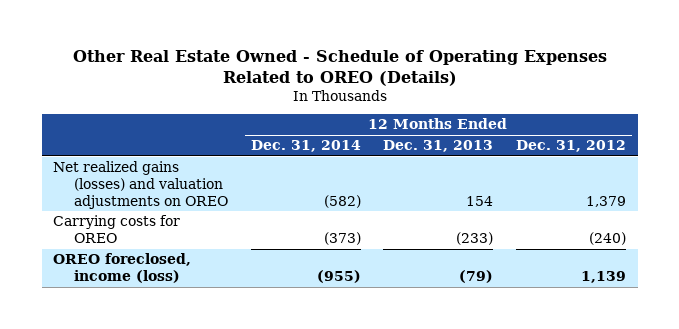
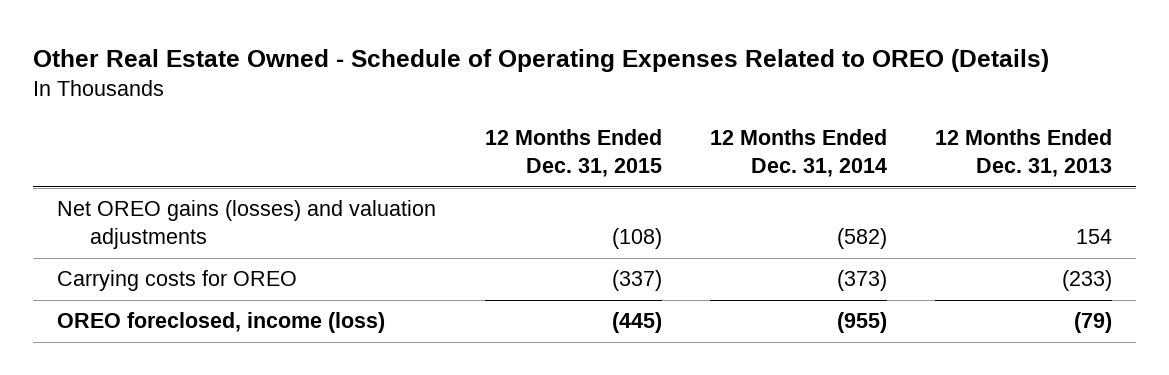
- | 12 Months Ended Dec. 31, 2014 | 12 Months Ended Dec. 31, 2013 | 12 Months Ended Dec. 31, 2012
+ | 12 Months Ended Dec. 31, 2015 | 12 Months Ended Dec. 31, 2014 | 12 Months Ended Dec. 31, 2013
- Net realized gains (losses) and valuation adjustments on OREO | (582) | 154 | 1,379
+ Net OREO gains (losses) and valuation adjustments | (108) | (582) | 154

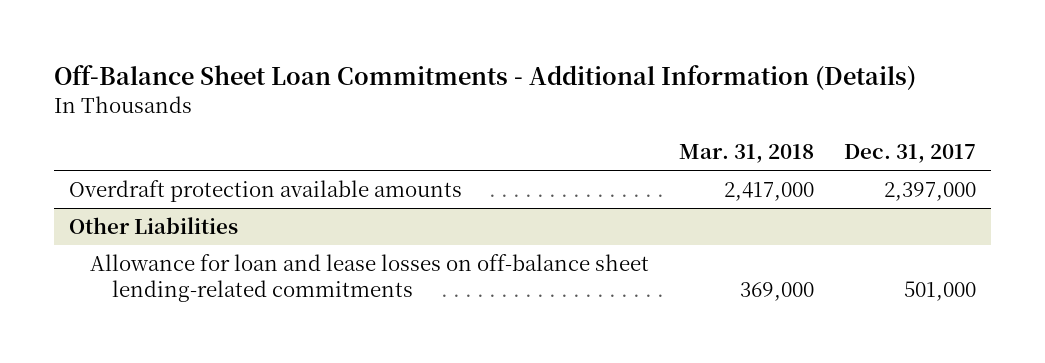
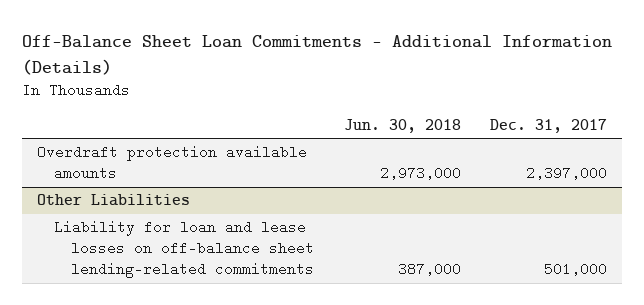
- | Mar. 31, 2018 | Dec. 31, 2017
+ | Jun. 30, 2018 | Dec. 31, 2017
@ Other Liabilities
- Allowance for loan and lease losses on off-balance sheet lending-related commitments | 369,000 | 501,000
+ Liability for loan and lease losses on off-balance sheet lending-related commitments | 387,000 | 501,000

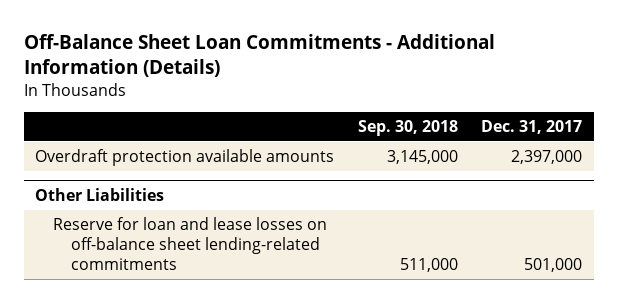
- | Jun. 30, 2018 | Dec. 31, 2017
+ | Sep. 30, 2018 | Dec. 31, 2017
@ Other Liabilities
- Liability for loan and lease losses on off-balance sheet lending-related commitments | 387,000 | 501,000
+ Reserve for loan and lease losses on off-balance sheet lending-related commitments | 511,000 | 501,000

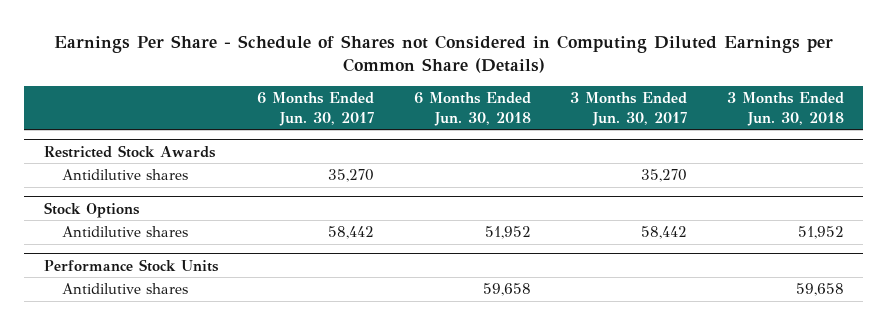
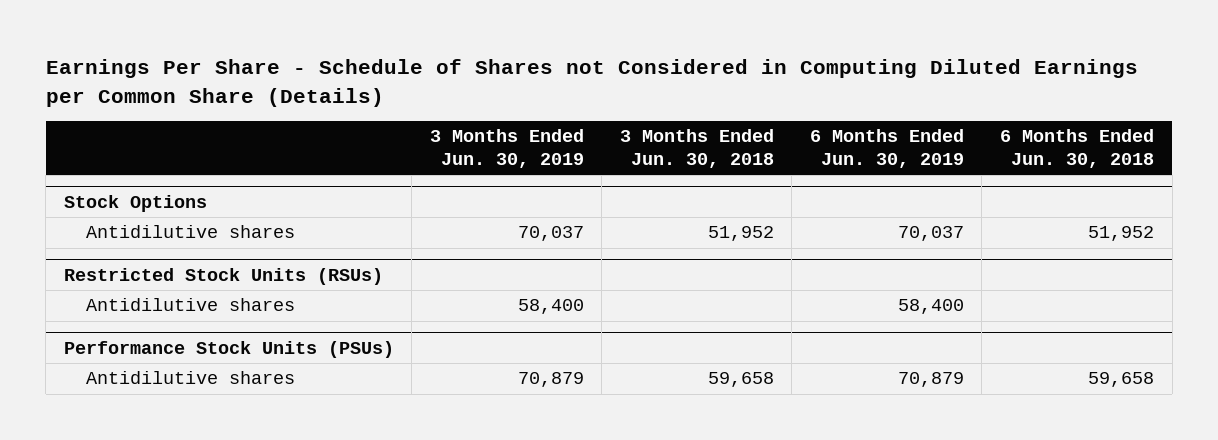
- | 6 Months Ended Jun. 30, 2017 | 6 Months Ended Jun. 30, 2018 | 3 Months Ended Jun. 30, 2017 | 3 Months Ended Jun. 30, 2018
+ | 3 Months Ended Jun. 30, 2019 | 3 Months Ended Jun. 30, 2018 | 6 Months Ended Jun. 30, 2019 | 6 Months Ended Jun. 30, 2018
- Restricted Stock Awards
- Antidilutive shares | 35,270 | | 35,270 |
- Performance Stock Units
+ Restricted Stock Units (RSUs)
+ Antidilutive shares | 58,400 | | 58,400 |
+ Performance Stock Units (PSUs)

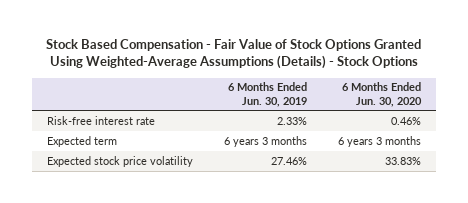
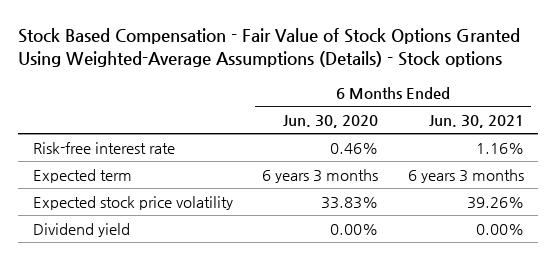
- Stock Based Compensation - Fair Value of Stock Options Granted Using Weighted-Average Assumptions (Details) - Stock Options
+ Stock Based Compensation - Fair Value of Stock Options Granted Using Weighted-Average Assumptions (Details) - Stock options
- | 6 Months Ended Jun. 30, 2019 | 6 Months Ended Jun. 30, 2020
+ | 6 Months Ended Jun. 30, 2020 | 6 Months Ended Jun. 30, 2021
+ Dividend yield | 0.00% | 0.00%

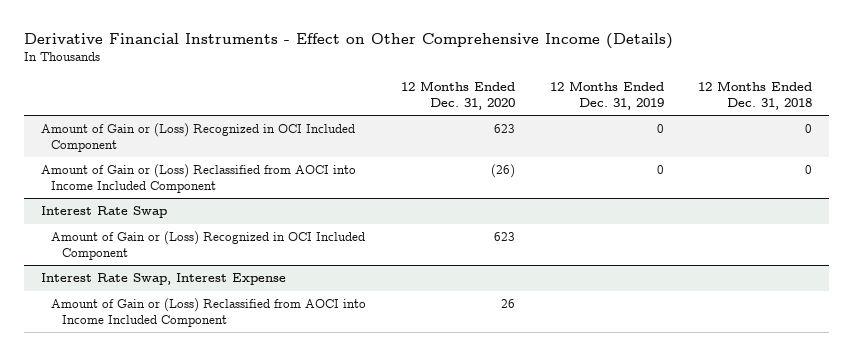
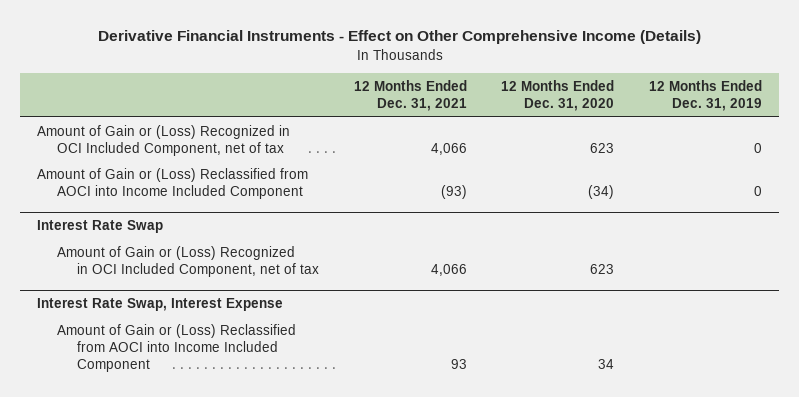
- | 12 Months Ended Dec. 31, 2020 | 12 Months Ended Dec. 31, 2019 | 12 Months Ended Dec. 31, 2018
+ | 12 Months Ended Dec. 31, 2021 | 12 Months Ended Dec. 31, 2020 | 12 Months Ended Dec. 31, 2019
- Amount of Gain or (Loss) Recognized in OCI Included Component | 623 | 0 | 0
- Amount of Gain or (Loss) Reclassified from AOCI into Income Included Component | (26) | 0 | 0
+ Amount of Gain or (Loss) Recognized in OCI Included Component, net of tax | 4,066 | 623 | 0
+ Amount of Gain or (Loss) Reclassified from AOCI into Income Included Component | (93) | (34) | 0
@ Interest Rate Swap
- Amount of Gain or (Loss) Recognized in OCI Included Component | 623 | |
+ Amount of Gain or (Loss) Recognized in OCI Included Component, net of tax | 4,066 | 623 |
@ Interest Rate Swap, Interest Expense
- Amount of Gain or (Loss) Reclassified from AOCI into Income Included Component | 26 | |
+ Amount of Gain or (Loss) Reclassified from AOCI into Income Included Component | 93 | 34 |

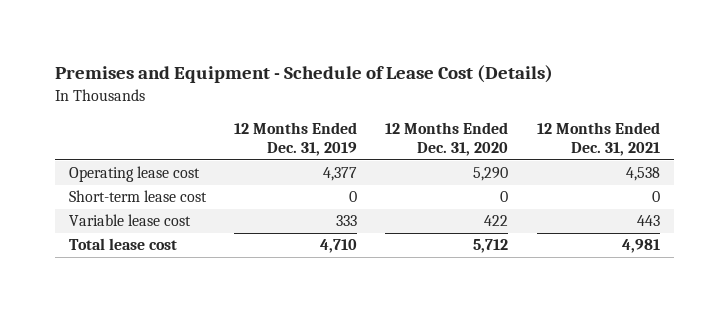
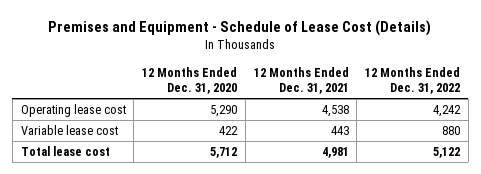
- | 12 Months Ended Dec. 31, 2019 | 12 Months Ended Dec. 31, 2020 | 12 Months Ended Dec. 31, 2021
+ | 12 Months Ended Dec. 31, 2020 | 12 Months Ended Dec. 31, 2021 | 12 Months Ended Dec. 31, 2022
- Short-term lease cost | 0 | 0 | 0

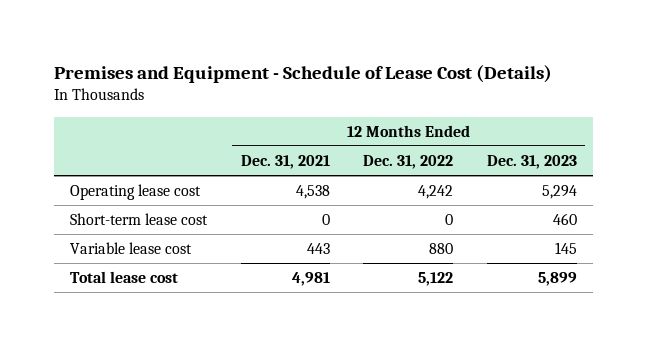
- | 12 Months Ended Dec. 31, 2020 | 12 Months Ended Dec. 31, 2021 | 12 Months Ended Dec. 31, 2022
+ | 12 Months Ended Dec. 31, 2021 | 12 Months Ended Dec. 31, 2022 | 12 Months Ended Dec. 31, 2023
+ Short-term lease cost | 0 | 0 | 460

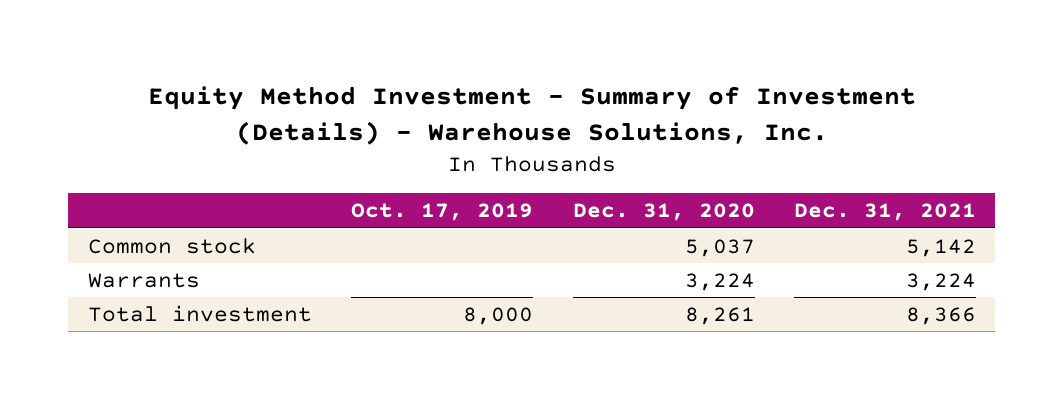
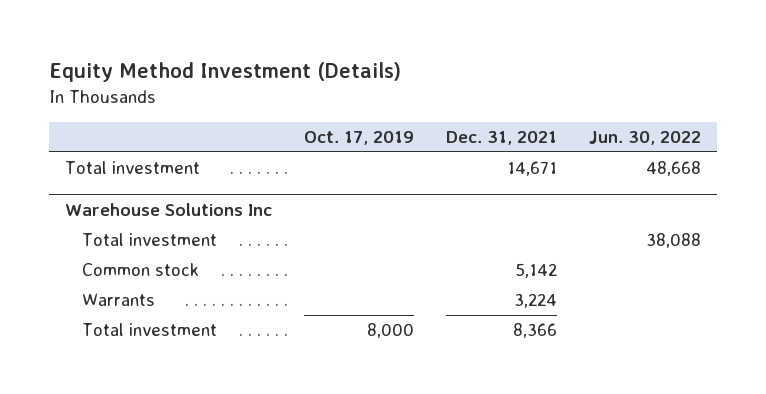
- Equity Method Investment - Summary of Investment (Details) - Warehouse Solutions, Inc.
+ Equity Method Investment (Details)
- | Oct. 17, 2019 | Dec. 31, 2020 | Dec. 31, 2021
+ | Oct. 17, 2019 | Dec. 31, 2021 | Jun. 30, 2022
+ Total investment | | 14,671 | 48,668
+ Warehouse Solutions Inc
+ Total investment | | | 38,088

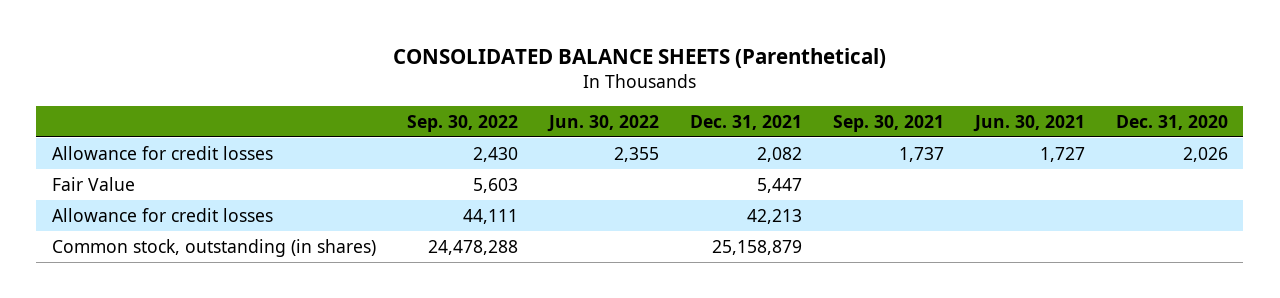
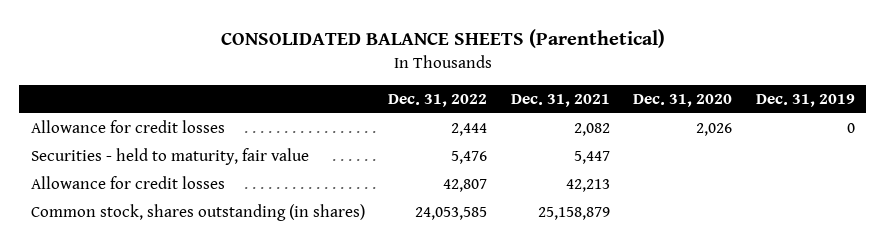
- | Sep. 30, 2022 | Jun. 30, 2022 | Dec. 31, 2021 | Sep. 30, 2021 | Jun. 30, 2021 | Dec. 31, 2020
+ | Dec. 31, 2022 | Dec. 31, 2021 | Dec. 31, 2020 | Dec. 31, 2019
- Fair Value | 5,603 | | 5,447 | | |
+ Securities - held to maturity, fair value | 5,476 | 5,447 | |
- Common stock, outstanding (in shares) | 24,478,288 | | 25,158,879 | | |
+ Common stock, shares outstanding (in shares) | 24,053,585 | 25,158,879 | |

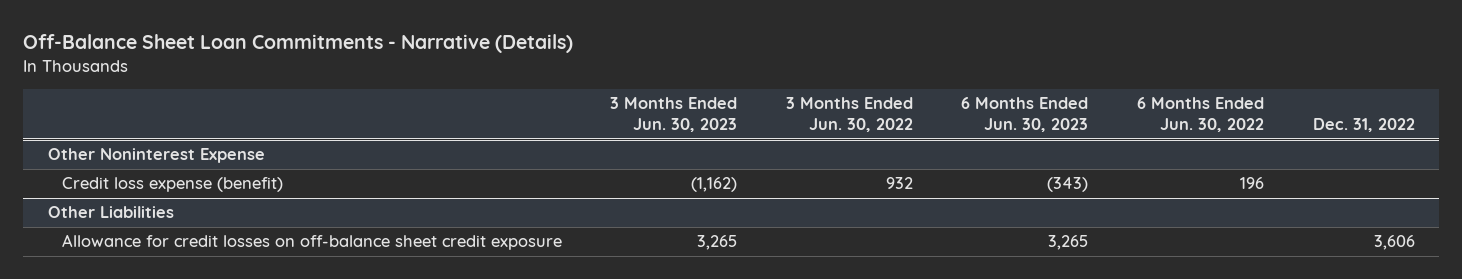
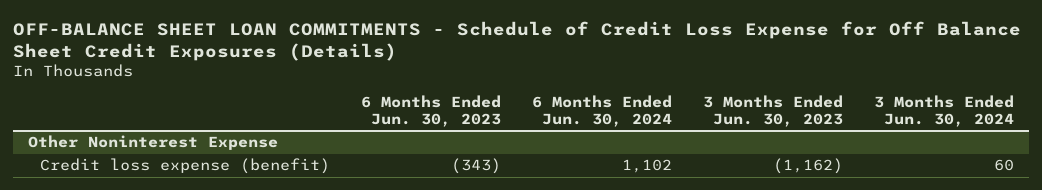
- Off-Balance Sheet Loan Commitments - Narrative (Details)
+ OFF-BALANCE SHEET LOAN COMMITMENTS - Schedule of Credit Loss Expense for Off Balance Sheet Credit Exposures (Details)
- | 3 Months Ended Jun. 30, 2023 | 3 Months Ended Jun. 30, 2022 | 6 Months Ended Jun. 30, 2023 | 6 Months Ended Jun. 30, 2022 | Dec. 31, 2022
+ | 6 Months Ended Jun. 30, 2023 | 6 Months Ended Jun. 30, 2024 | 3 Months Ended Jun. 30, 2023 | 3 Months Ended Jun. 30, 2024
- Other Liabilities
- Allowance for credit losses on off-balance sheet credit exposure | 3,265 | | 3,265 | | 3,606

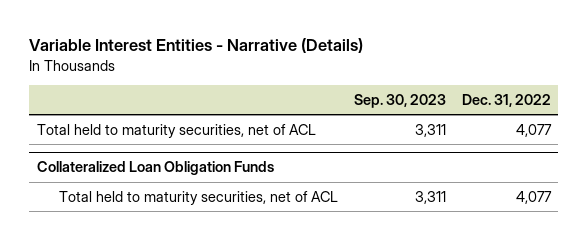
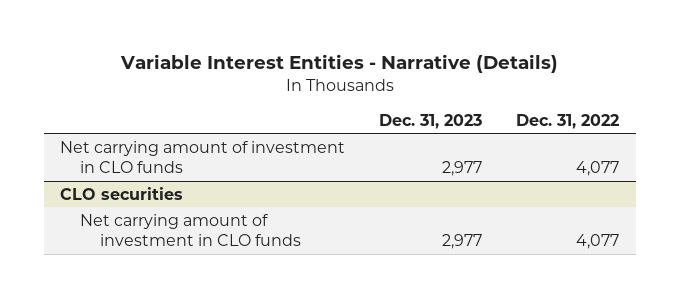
- | Sep. 30, 2023 | Dec. 31, 2022
+ | Dec. 31, 2023 | Dec. 31, 2022
- Total held to maturity securities, net of ACL | 3,311 | 4,077
- Collateralized Loan Obligation Funds
- Total held to maturity securities, net of ACL | 3,311 | 4,077
+ Net carrying amount of investment in CLO funds | 2,977 | 4,077
+ CLO securities
+ Net carrying amount of investment in CLO funds | 2,977 | 4,077

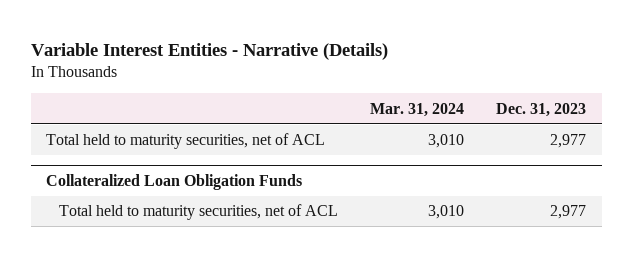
- | Dec. 31, 2023 | Dec. 31, 2022
+ | Mar. 31, 2024 | Dec. 31, 2023
- Net carrying amount of investment in CLO funds | 2,977 | 4,077
- CLO securities
- Net carrying amount of investment in CLO funds | 2,977 | 4,077
+ Total held to maturity securities, net of ACL | 3,010 | 2,977
+ Collateralized Loan Obligation Funds
+ Total held to maturity securities, net of ACL | 3,010 | 2,977

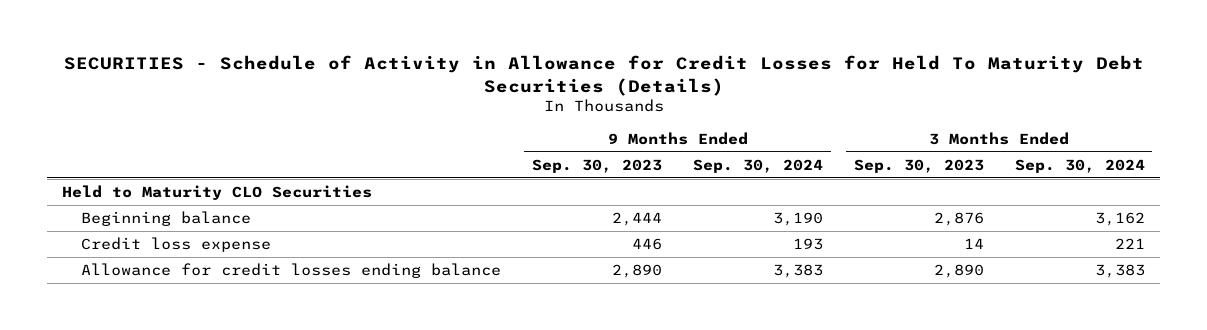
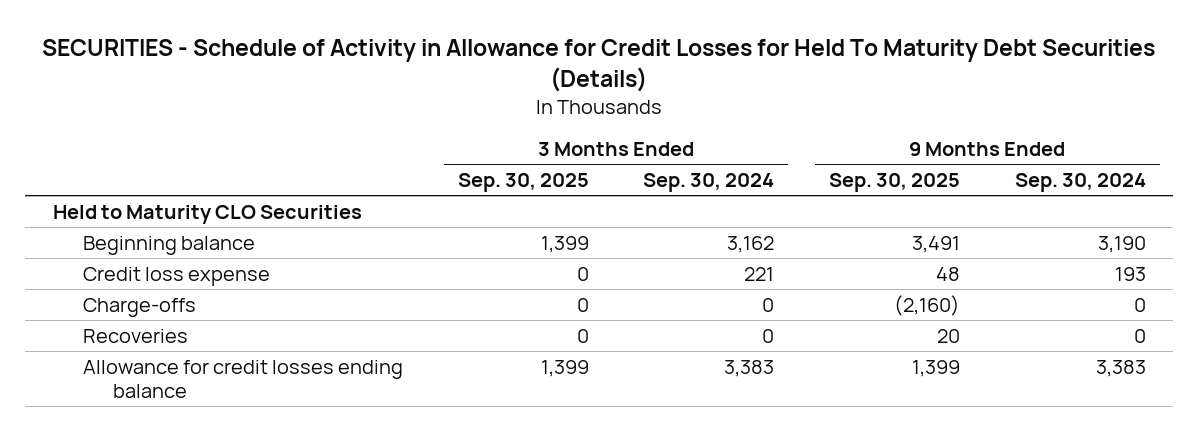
- | 9 Months Ended Sep. 30, 2023 | 9 Months Ended Sep. 30, 2024 | 3 Months Ended Sep. 30, 2023 | 3 Months Ended Sep. 30, 2024
+ | 3 Months Ended Sep. 30, 2025 | 3 Months Ended Sep. 30, 2024 | 9 Months Ended Sep. 30, 2025 | 9 Months Ended Sep. 30, 2024
+ Charge-offs | 0 | 0 | (2,160) | 0
+ Recoveries | 0 | 0 | 20 | 0

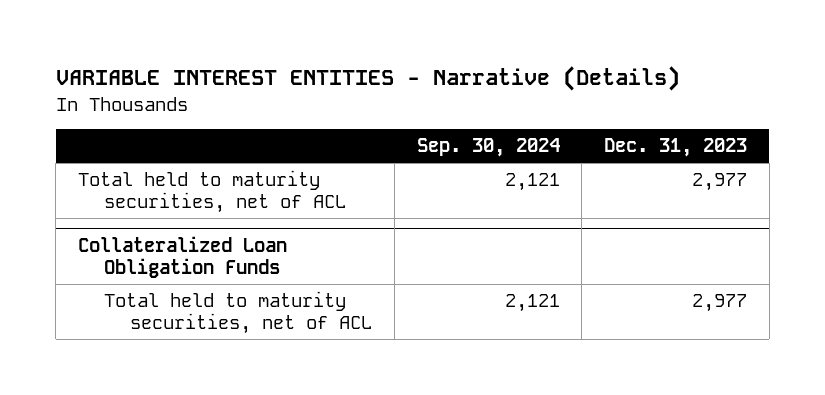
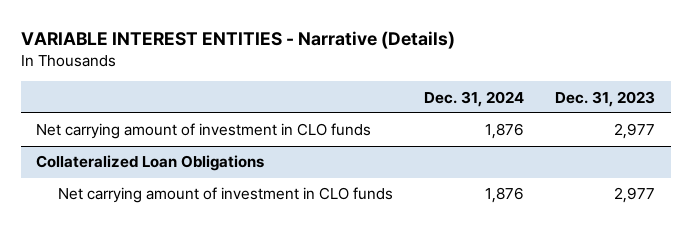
- | Sep. 30, 2024 | Dec. 31, 2023
+ | Dec. 31, 2024 | Dec. 31, 2023
- Total held to maturity securities, net of ACL | 2,121 | 2,977
- Collateralized Loan Obligation Funds
- Total held to maturity securities, net of ACL | 2,121 | 2,977
+ Net carrying amount of investment in CLO funds | 1,876 | 2,977
+ Collateralized Loan Obligations
+ Net carrying amount of investment in CLO funds | 1,876 | 2,977

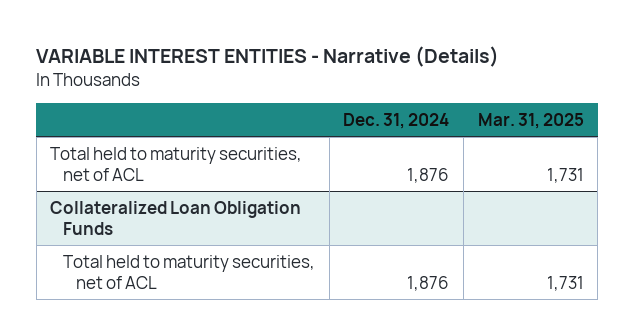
- | Dec. 31, 2024 | Dec. 31, 2023
+ | Dec. 31, 2024 | Mar. 31, 2025
- Net carrying amount of investment in CLO funds | 1,876 | 2,977
- Collateralized Loan Obligations
- Net carrying amount of investment in CLO funds | 1,876 | 2,977
+ Total held to maturity securities, net of ACL | 1,876 | 1,731
+ Collateralized Loan Obligation Funds
+ Total held to maturity securities, net of ACL | 1,876 | 1,731

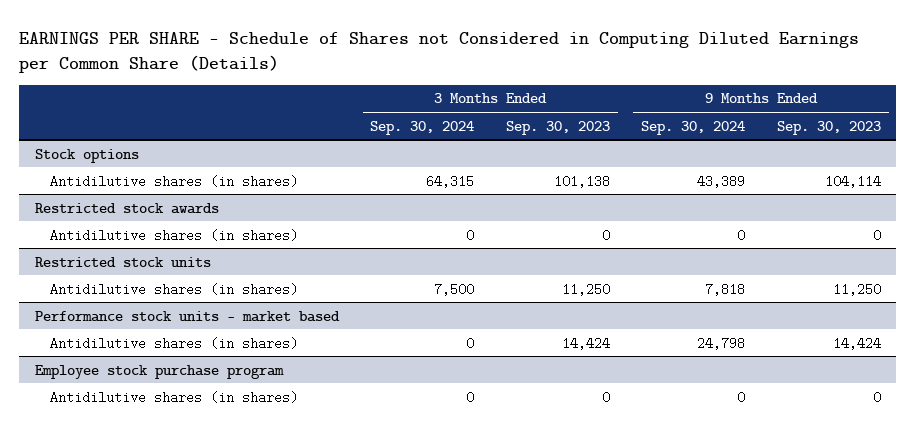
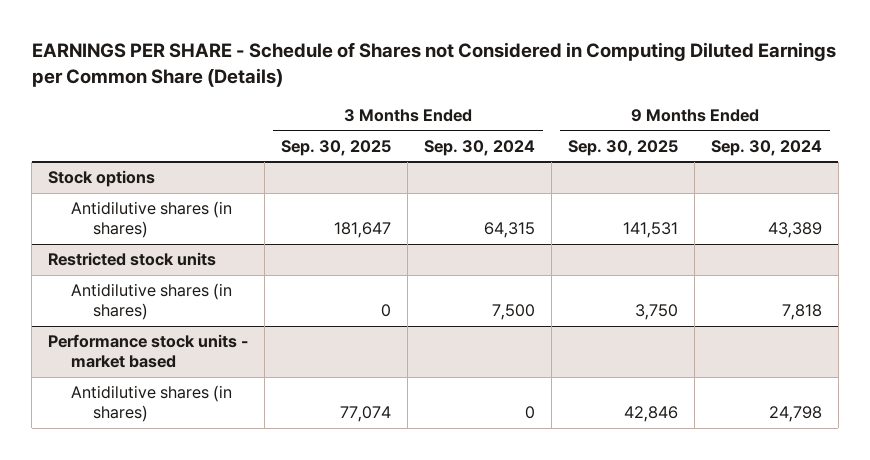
- | 3 Months Ended Sep. 30, 2024 | 3 Months Ended Sep. 30, 2023 | 9 Months Ended Sep. 30, 2024 | 9 Months Ended Sep. 30, 2023
+ | 3 Months Ended Sep. 30, 2025 | 3 Months Ended Sep. 30, 2024 | 9 Months Ended Sep. 30, 2025 | 9 Months Ended Sep. 30, 2024
- Restricted stock awards
- Antidilutive shares (in shares) | 0 | 0 | 0 | 0
- Employee stock purchase program
- Antidilutive shares (in shares) | 0 | 0 | 0 | 0

